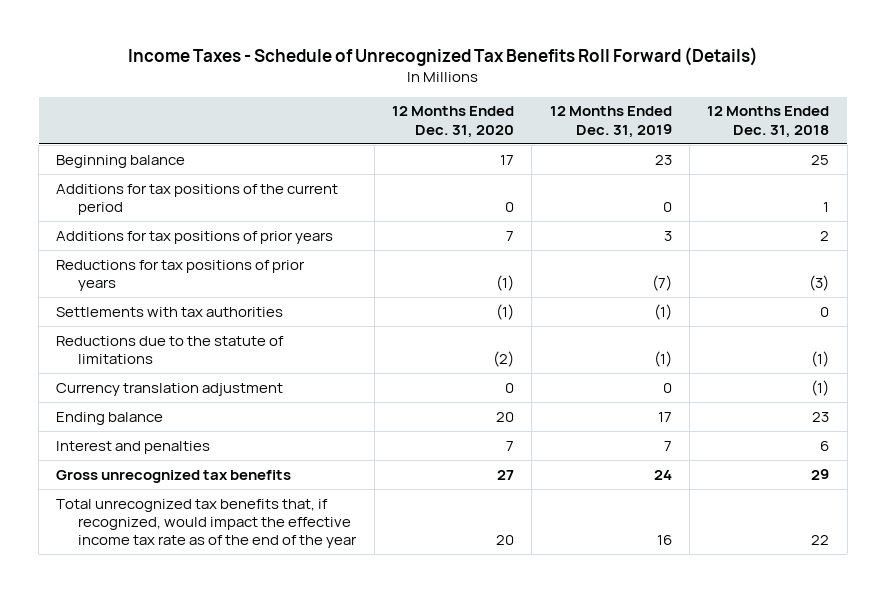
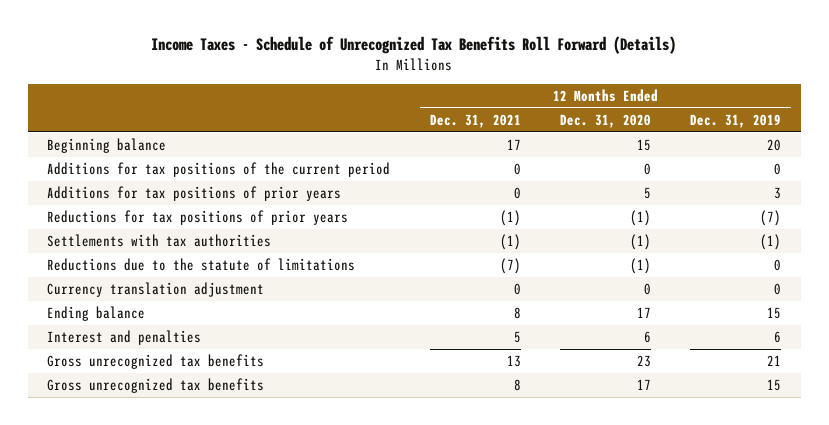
- | 12 Months Ended Dec. 31, 2020 | 12 Months Ended Dec. 31, 2019 | 12 Months Ended Dec. 31, 2018
+ | 12 Months Ended Dec. 31, 2021 | 12 Months Ended Dec. 31, 2020 | 12 Months Ended Dec. 31, 2019
- Beginning balance | 17 | 23 | 25
+ Beginning balance | 17 | 15 | 20
- Additions for tax positions of prior years | 7 | 3 | 2
+ Additions for tax positions of prior years | 0 | 5 | 3
- Reductions due to the statute of limitations | (2) | (1) | (1)
+ Reductions due to the statute of limitations | (7) | (1) | 0
- Ending balance | 20 | 17 | 23
- Interest and penalties | 7 | 7 | 6
- Gross unrecognized tax benefits | 27 | 24 | 29
- Total unrecognized tax benefits that, if recognized, would impact the effective income tax rate as of the end of the year | 20 | 16 | 22
+ Ending balance | 8 | 17 | 15
+ Interest and penalties | 5 | 6 | 6
+ Gross unrecognized tax benefits | 13 | 23 | 21
+ Gross unrecognized tax benefits | 8 | 17 | 15

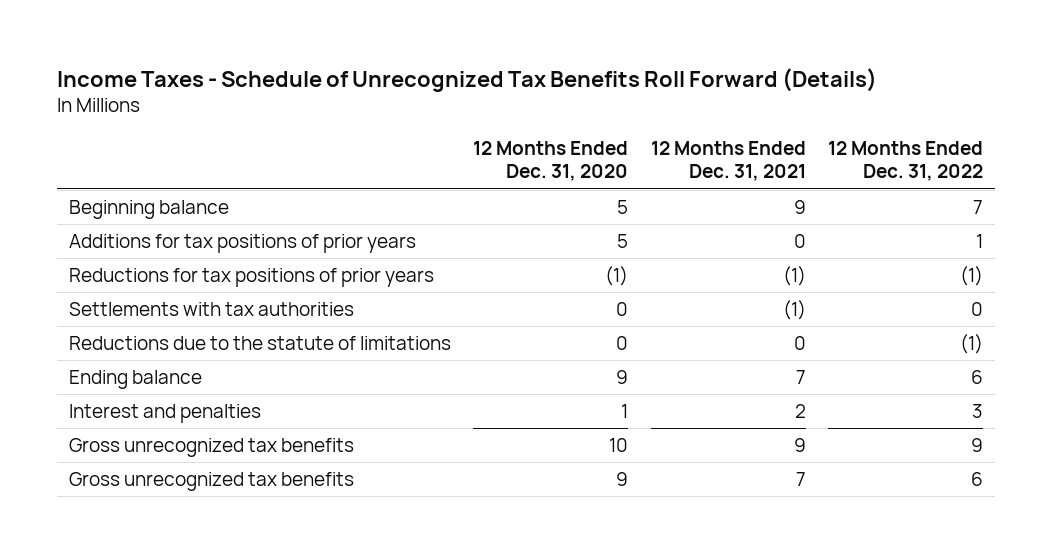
- | 12 Months Ended Dec. 31, 2021 | 12 Months Ended Dec. 31, 2020 | 12 Months Ended Dec. 31, 2019
+ | 12 Months Ended Dec. 31, 2020 | 12 Months Ended Dec. 31, 2021 | 12 Months Ended Dec. 31, 2022
- Beginning balance | 17 | 15 | 20
- Additions for tax positions of the current period | 0 | 0 | 0
+ Beginning balance | 5 | 9 | 7
- Settlements with tax authorities | (1) | (1) | (1)
- Reductions due to the statute of limitations | (7) | (1) | 0
- Currency translation adjustment | 0 | 0 | 0
- Ending balance | 8 | 17 | 15
- Interest and penalties | 5 | 6 | 6
- Gross unrecognized tax benefits | 13 | 23 | 21
- Gross unrecognized tax benefits | 8 | 17 | 15
+ Settlements with tax authorities | 0 | (1) | 0
+ Reductions due to the statute of limitations | 0 | 0 | (1)
+ Ending balance | 9 | 7 | 6
+ Interest and penalties | 1 | 2 | 3
+ Gross unrecognized tax benefits | 10 | 9 | 9
+ Gross unrecognized tax benefits | 9 | 7 | 6

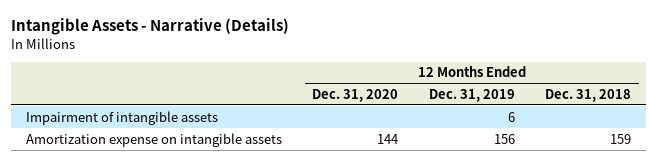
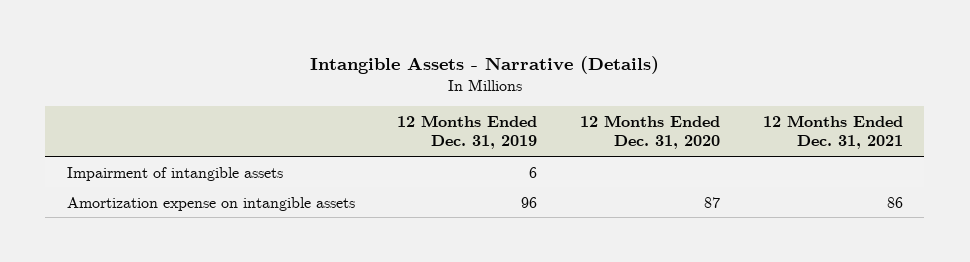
- | 12 Months Ended Dec. 31, 2020 | 12 Months Ended Dec. 31, 2019 | 12 Months Ended Dec. 31, 2018
+ | 12 Months Ended Dec. 31, 2019 | 12 Months Ended Dec. 31, 2020 | 12 Months Ended Dec. 31, 2021
- Amortization expense on intangible assets | 144 | 156 | 159
+ Amortization expense on intangible assets | 96 | 87 | 86

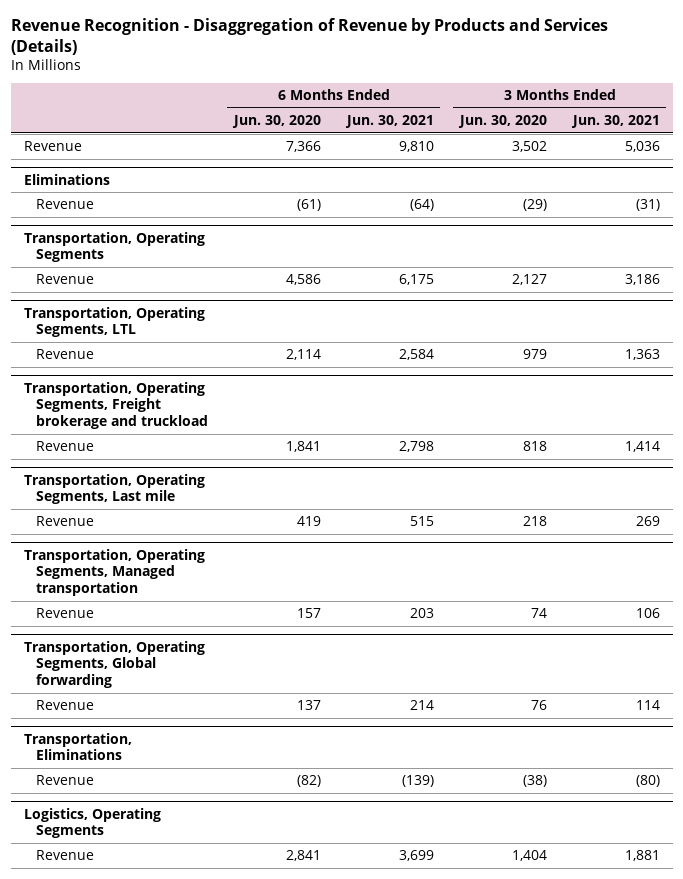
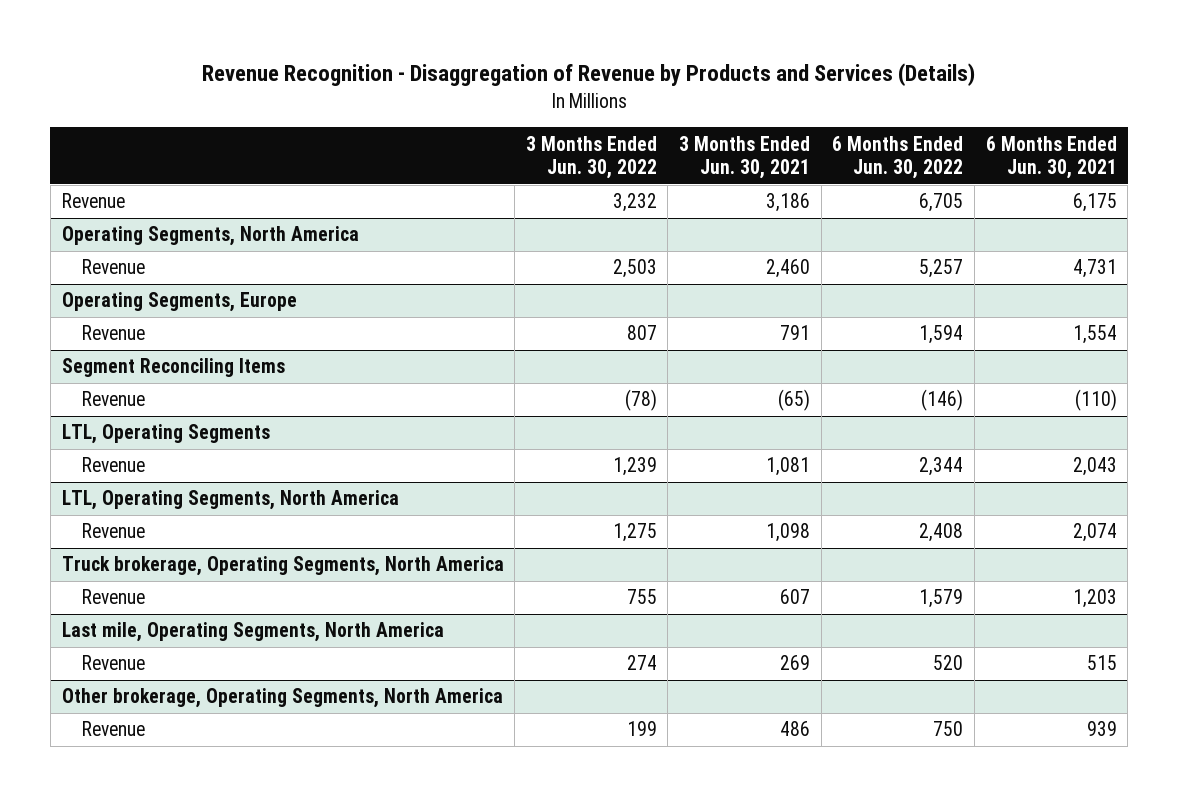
- | 6 Months Ended Jun. 30, 2020 | 6 Months Ended Jun. 30, 2021 | 3 Months Ended Jun. 30, 2020 | 3 Months Ended Jun. 30, 2021
+ | 3 Months Ended Jun. 30, 2022 | 3 Months Ended Jun. 30, 2021 | 6 Months Ended Jun. 30, 2022 | 6 Months Ended Jun. 30, 2021
- Revenue | 7,366 | 9,810 | 3,502 | 5,036
- Eliminations
- Revenue | (61) | (64) | (29) | (31)
- Transportation, Operating Segments
- Transportation, Operating Segments, LTL
- Revenue | 2,114 | 2,584 | 979 | 1,363
- Transportation, Operating Segments, Freight brokerage and truckload
- Revenue | 1,841 | 2,798 | 818 | 1,414
- Transportation, Operating Segments, Last mile
+ Operating Segments, North America
+ Revenue | 2,503 | 2,460 | 5,257 | 4,731
+ Operating Segments, Europe
+ Revenue | 807 | 791 | 1,594 | 1,554
+ Segment Reconciling Items
+ Revenue | (78) | (65) | (146) | (110)
+ LTL, Operating Segments
+ Revenue | 1,239 | 1,081 | 2,344 | 2,043
+ LTL, Operating Segments, North America
+ Revenue | 1,275 | 1,098 | 2,408 | 2,074
+ Truck brokerage, Operating Segments, North America
+ Revenue | 755 | 607 | 1,579 | 1,203
+ Last mile, Operating Segments, North America
- Transportation, Operating Segments, Managed transportation
- Revenue | 157 | 203 | 74 | 106
- Transportation, Operating Segments, Global forwarding
- Revenue | 137 | 214 | 76 | 114
- Transportation, Eliminations
- Revenue | (82) | (139) | (38) | (80)
- Logistics, Operating Segments
- Revenue | 2,841 | 3,699 | 1,404 | 1,881
+ Other brokerage, Operating Segments, North America
+ Revenue | 199 | 486 | 750 | 939

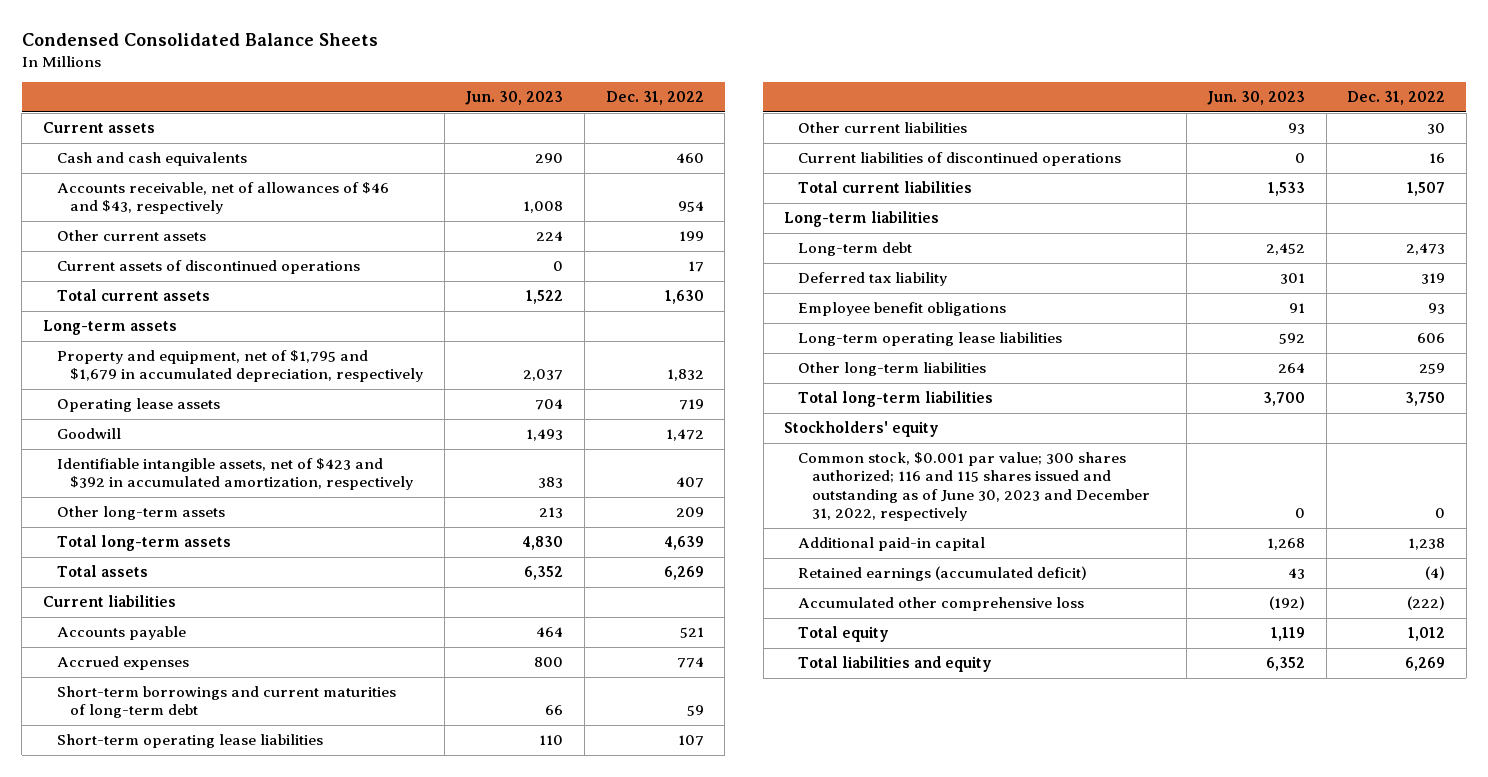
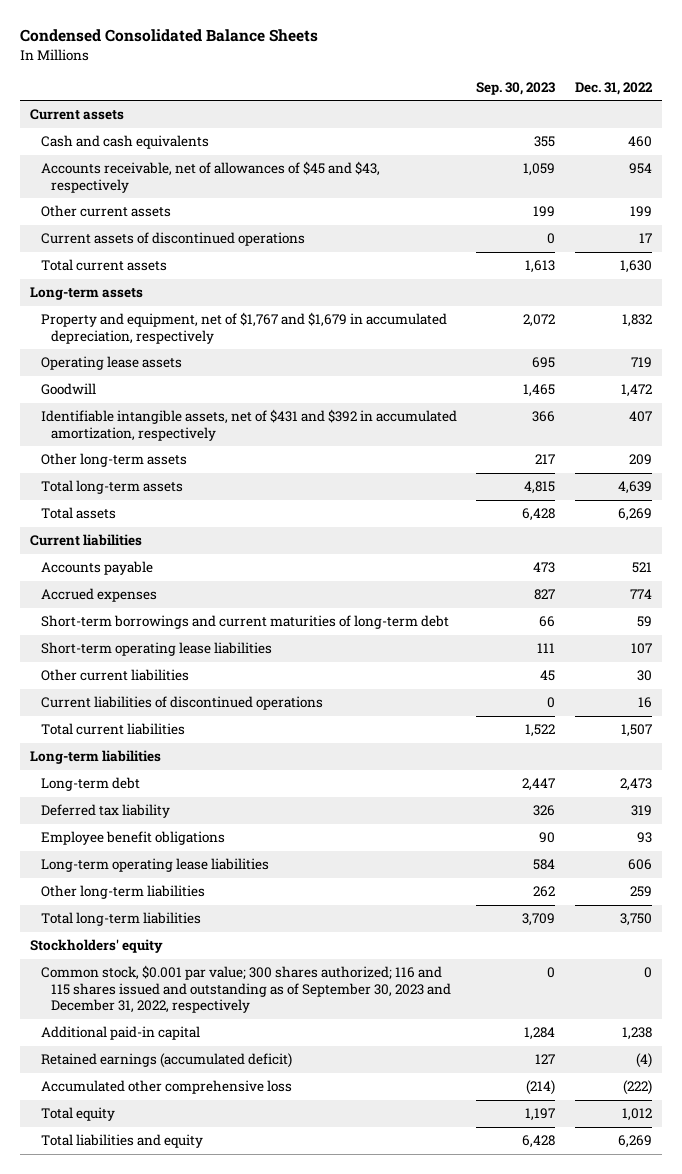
- | Jun. 30, 2023 | Dec. 31, 2022
+ | Sep. 30, 2023 | Dec. 31, 2022
- Accounts receivable, net of allowances of $46 and $43, respectively | 1,008 | 954
+ Accounts receivable, net of allowances of $45 and $43, respectively | 1,059 | 954
- Property and equipment, net of $1,795 and $1,679 in accumulated depreciation, respectively | 2,037 | 1,832
+ Property and equipment, net of $1,767 and $1,679 in accumulated depreciation, respectively | 2,072 | 1,832
- Identifiable intangible assets, net of $423 and $392 in accumulated amortization, respectively | 383 | 407
+ Identifiable intangible assets, net of $431 and $392 in accumulated amortization, respectively | 366 | 407
- Common stock, $0.001 par value; 300 shares authorized; 116 and 115 shares issued and outstanding as of June 30, 2023 and December 31, 2022, respectively | 0 | 0
+ Common stock, $0.001 par value; 300 shares authorized; 116 and 115 shares issued and outstanding as of September 30, 2023 and December 31, 2022, respectively | 0 | 0

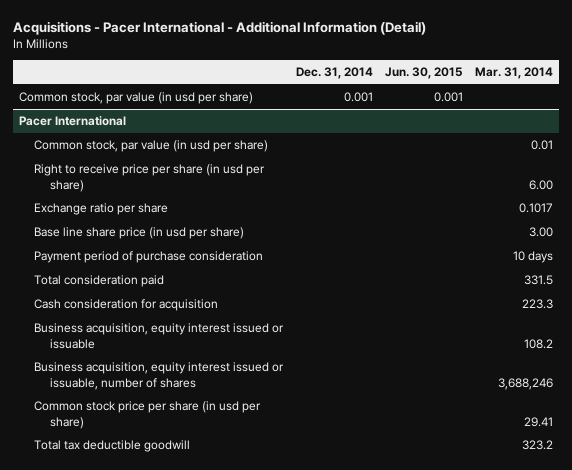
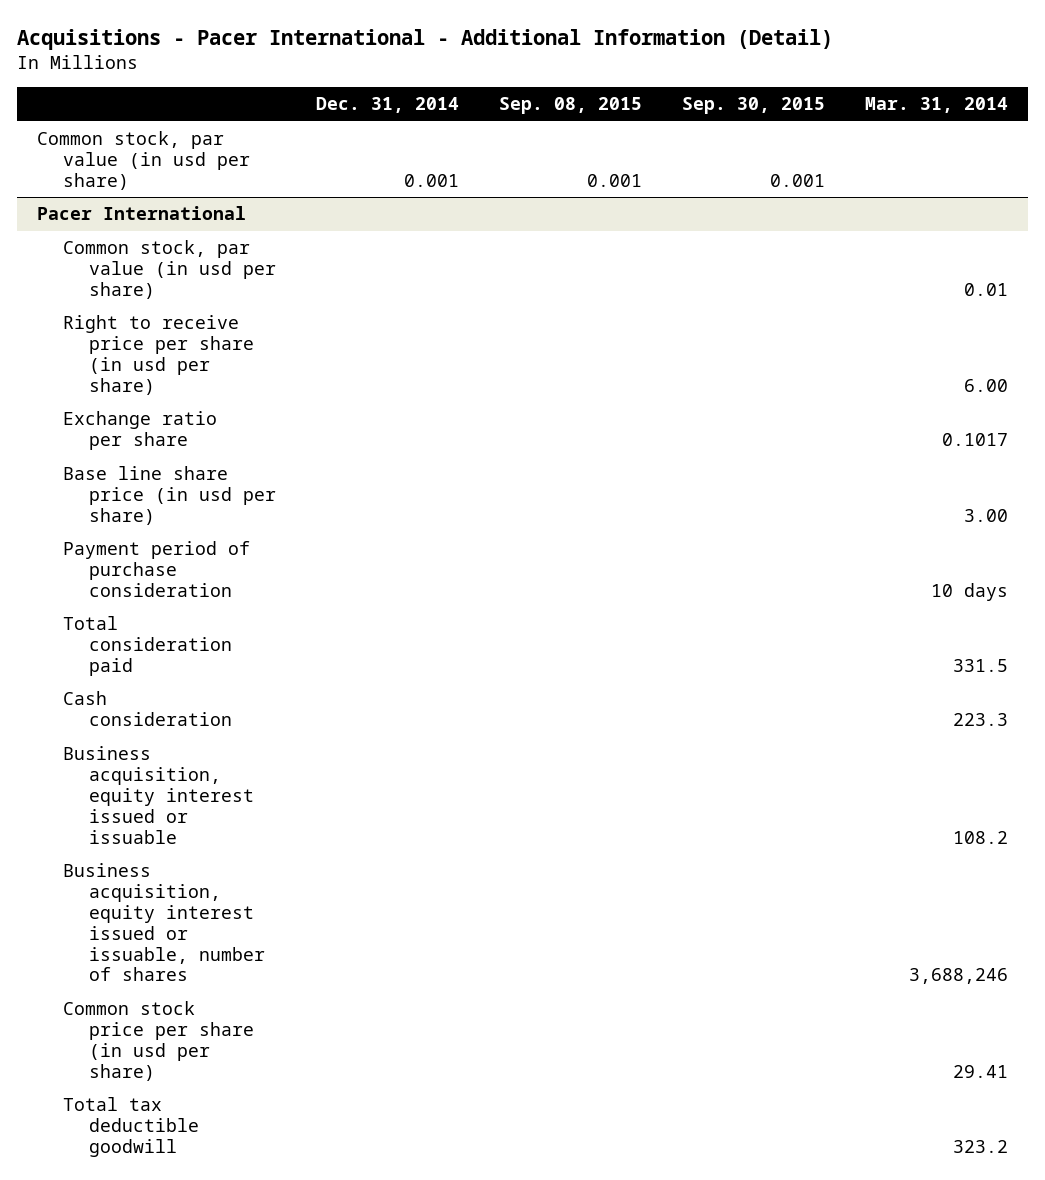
- | Dec. 31, 2014 | Jun. 30, 2015 | Mar. 31, 2014
+ | Dec. 31, 2014 | Sep. 08, 2015 | Sep. 30, 2015 | Mar. 31, 2014
@ Pacer International
- Cash consideration for acquisition | | | 223.3
+ Cash consideration | | | | 223.3

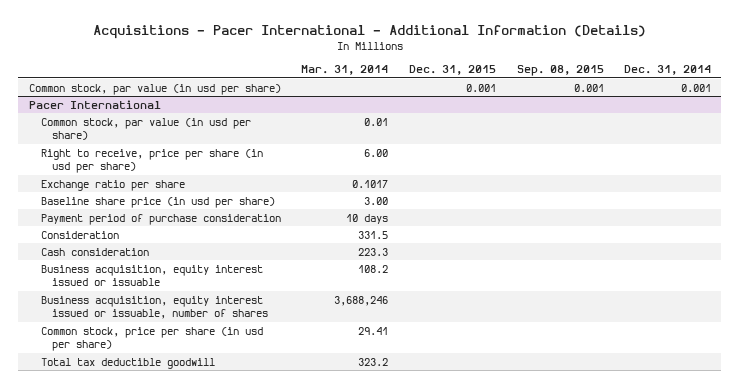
- Acquisitions - Pacer International - Additional Information (Detail)
+ Acquisitions - Pacer International - Additional Information (Details)
- | Dec. 31, 2014 | Sep. 08, 2015 | Sep. 30, 2015 | Mar. 31, 2014
+ | Mar. 31, 2014 | Dec. 31, 2015 | Sep. 08, 2015 | Dec. 31, 2014
@ Pacer International
- Right to receive price per share (in usd per share) | | | | 6.00
+ Right to receive, price per share (in usd per share) | 6.00 | | |
- Base line share price (in usd per share) | | | | 3.00
+ Baseline share price (in usd per share) | 3.00 | | |
- Total consideration paid | | | | 331.5
+ Consideration | 331.5 | | |
- Common stock price per share (in usd per share) | | | | 29.41
+ Common stock, price per share (in usd per share) | 29.41 | | |

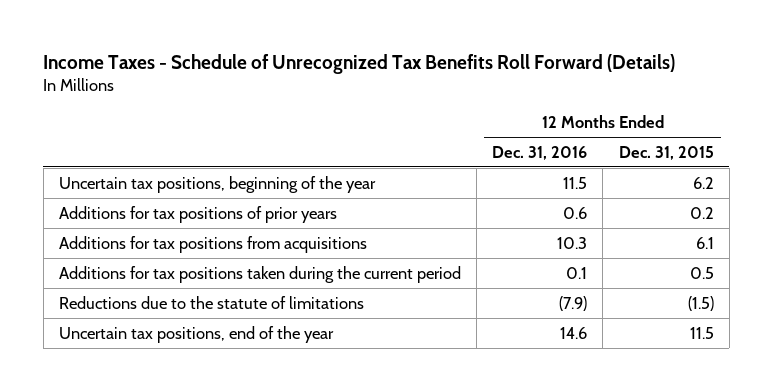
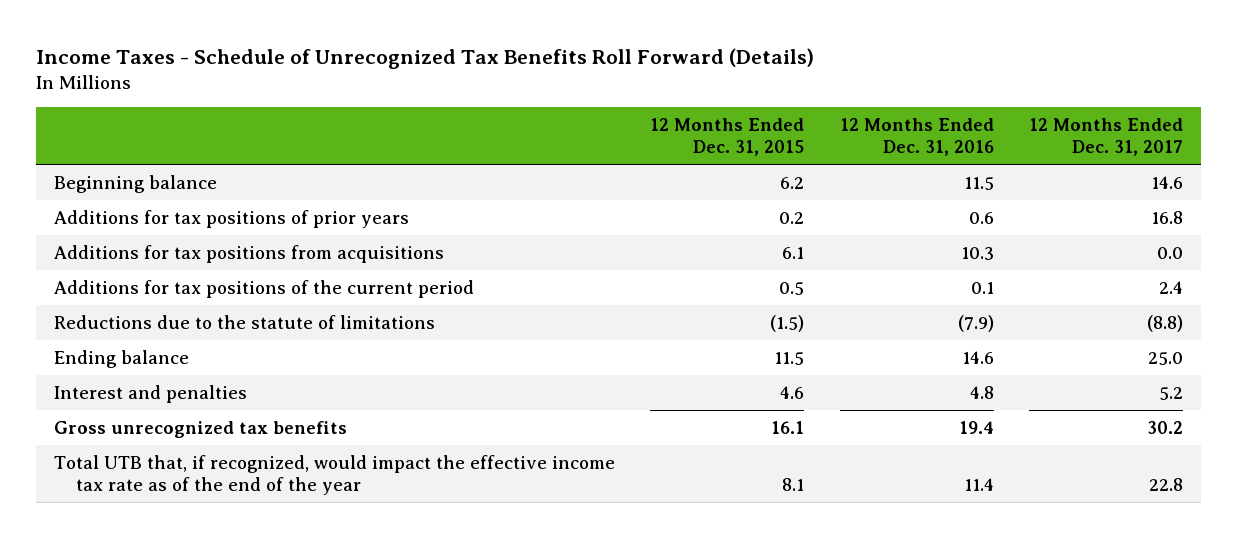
- | 12 Months Ended Dec. 31, 2016 | 12 Months Ended Dec. 31, 2015
+ | 12 Months Ended Dec. 31, 2015 | 12 Months Ended Dec. 31, 2016 | 12 Months Ended Dec. 31, 2017
- Uncertain tax positions, beginning of the year | 11.5 | 6.2
+ Beginning balance | 6.2 | 11.5 | 14.6
- Additions for tax positions taken during the current period | 0.1 | 0.5
+ Additions for tax positions of the current period | 0.5 | 0.1 | 2.4
- Uncertain tax positions, end of the year | 14.6 | 11.5
+ Ending balance | 11.5 | 14.6 | 25.0
+ Interest and penalties | 4.6 | 4.8 | 5.2
+ Gross unrecognized tax benefits | 16.1 | 19.4 | 30.2
+ Total UTB that, if recognized, would impact the effective income tax rate as of the end of the year | 8.1 | 11.4 | 22.8

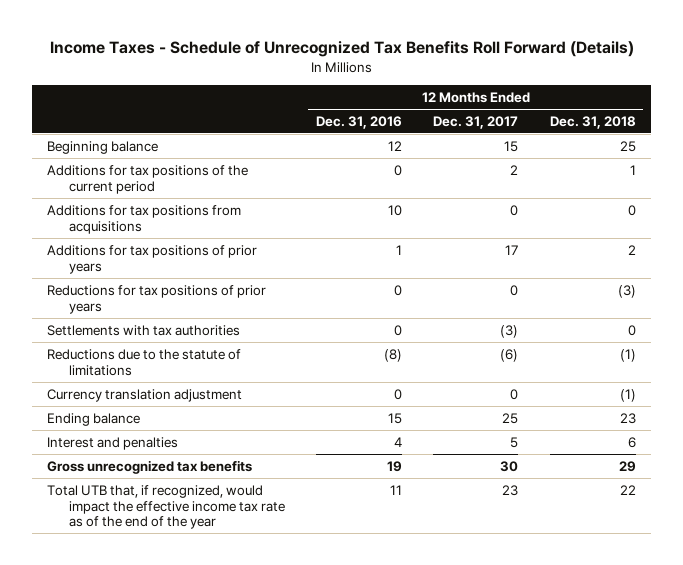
- | 12 Months Ended Dec. 31, 2015 | 12 Months Ended Dec. 31, 2016 | 12 Months Ended Dec. 31, 2017
+ | 12 Months Ended Dec. 31, 2016 | 12 Months Ended Dec. 31, 2017 | 12 Months Ended Dec. 31, 2018
- Beginning balance | 6.2 | 11.5 | 14.6
- Additions for tax positions of prior years | 0.2 | 0.6 | 16.8
- Additions for tax positions from acquisitions | 6.1 | 10.3 | 0.0
- Additions for tax positions of the current period | 0.5 | 0.1 | 2.4
- Reductions due to the statute of limitations | (1.5) | (7.9) | (8.8)
- Ending balance | 11.5 | 14.6 | 25.0
- Interest and penalties | 4.6 | 4.8 | 5.2
- Gross unrecognized tax benefits | 16.1 | 19.4 | 30.2
- Total UTB that, if recognized, would impact the effective income tax rate as of the end of the year | 8.1 | 11.4 | 22.8
+ Beginning balance | 12 | 15 | 25
+ Additions for tax positions of the current period | 0 | 2 | 1
+ Additions for tax positions from acquisitions | 10 | 0 | 0
+ Additions for tax positions of prior years | 1 | 17 | 2
+ Reductions for tax positions of prior years | 0 | 0 | (3)
+ Settlements with tax authorities | 0 | (3) | 0
+ Reductions due to the statute of limitations | (8) | (6) | (1)
+ Currency translation adjustment | 0 | 0 | (1)
+ Ending balance | 15 | 25 | 23
+ Interest and penalties | 4 | 5 | 6
+ Gross unrecognized tax benefits | 19 | 30 | 29
+ Total UTB that, if recognized, would impact the effective income tax rate as of the end of the year | 11 | 23 | 22

